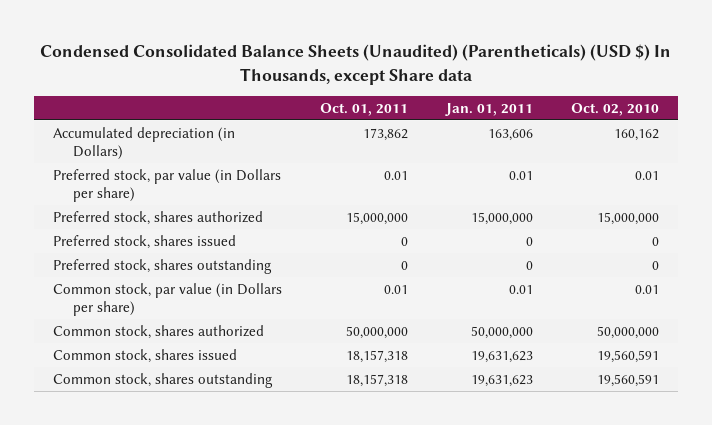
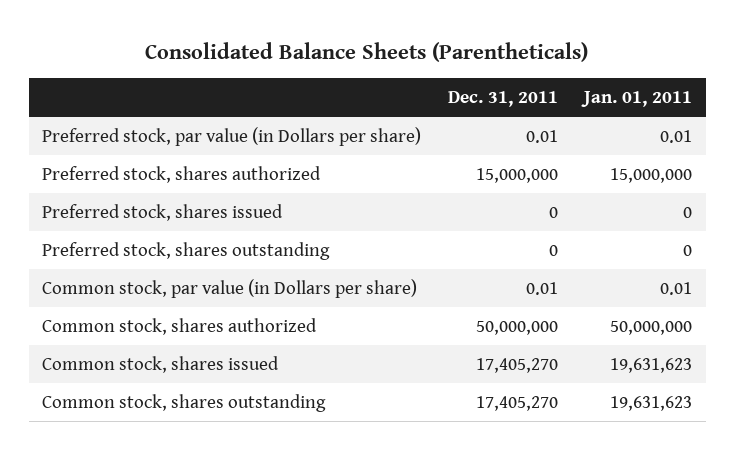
- Condensed Consolidated Balance Sheets (Unaudited) (Parentheticals) (USD $) In Thousands, except Share data
+ Consolidated Balance Sheets (Parentheticals)
- | Oct. 01, 2011 | Jan. 01, 2011 | Oct. 02, 2010
+ | Dec. 31, 2011 | Jan. 01, 2011
- Accumulated depreciation (in Dollars) | 173,862 | 163,606 | 160,162

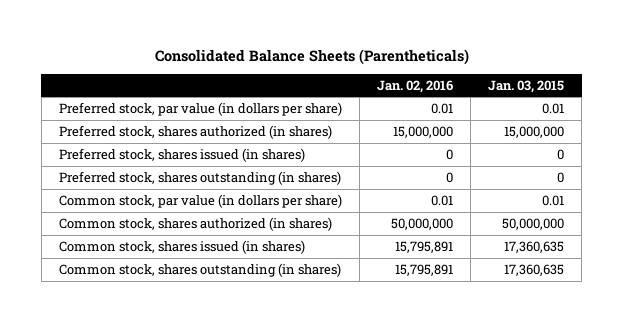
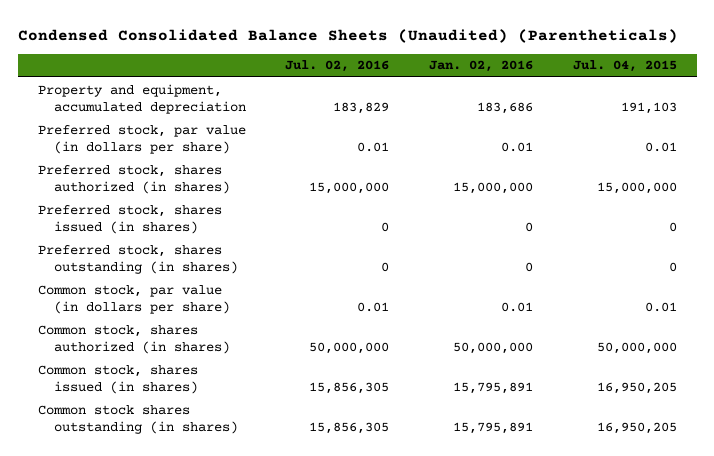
- Consolidated Balance Sheets (Parentheticals)
+ Condensed Consolidated Balance Sheets (Unaudited) (Parentheticals)
- | Jan. 02, 2016 | Jan. 03, 2015
+ | Jul. 02, 2016 | Jan. 02, 2016 | Jul. 04, 2015
+ Property and equipment, accumulated depreciation | 183,829 | 183,686 | 191,103
- Common stock, shares outstanding (in shares) | 15,795,891 | 17,360,635
+ Common stock shares outstanding (in shares) | 15,856,305 | 15,795,891 | 16,950,205

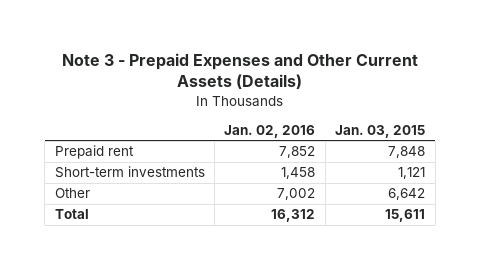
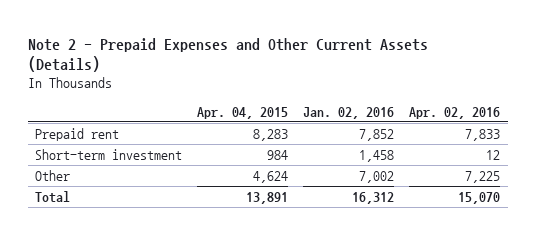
- Note 3 - Prepaid Expenses and Other Current Assets (Details)
+ Note 2 - Prepaid Expenses and Other Current Assets (Details)
- | Jan. 02, 2016 | Jan. 03, 2015
+ | Apr. 04, 2015 | Jan. 02, 2016 | Apr. 02, 2016
- Short-term investments | 1,458 | 1,121
+ Short-term investment | 984 | 1,458 | 12

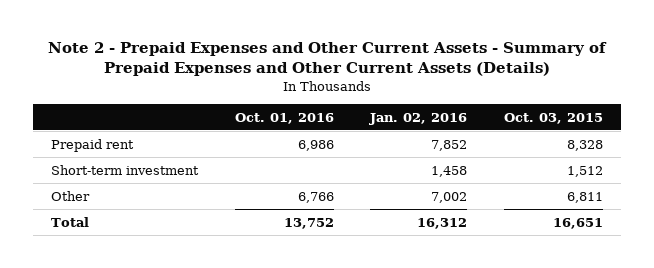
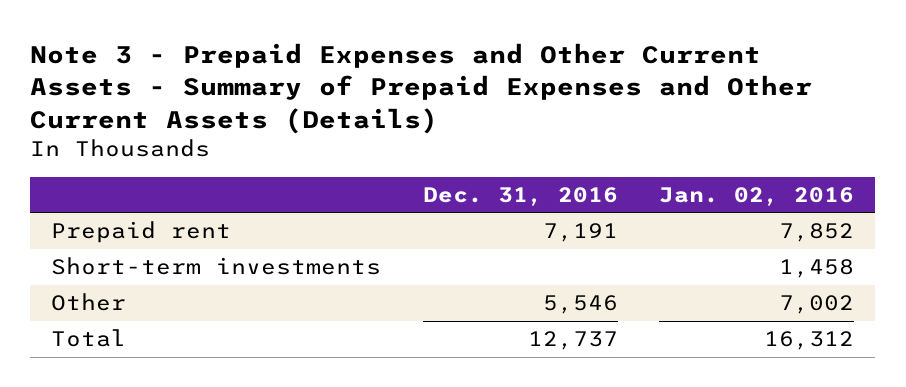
- Note 2 - Prepaid Expenses and Other Current Assets - Summary of Prepaid Expenses and Other Current Assets (Details)
+ Note 3 - Prepaid Expenses and Other Current Assets - Summary of Prepaid Expenses and Other Current Assets (Details)
- | Oct. 01, 2016 | Jan. 02, 2016 | Oct. 03, 2015
+ | Dec. 31, 2016 | Jan. 02, 2016
- Short-term investment | | 1,458 | 1,512
+ Short-term investments | | 1,458

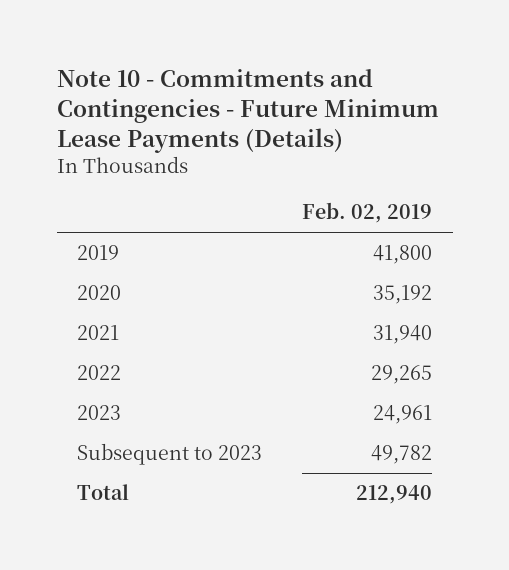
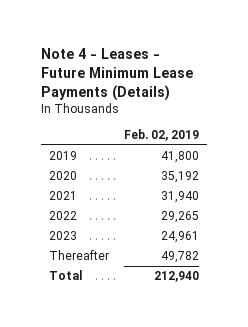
- Note 10 - Commitments and Contingencies - Future Minimum Lease Payments (Details)
+ Note 4 - Leases - Future Minimum Lease Payments (Details)
- Subsequent to 2023 | 49,782
+ Thereafter | 49,782

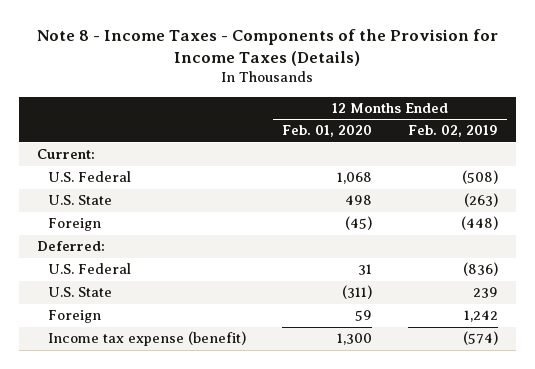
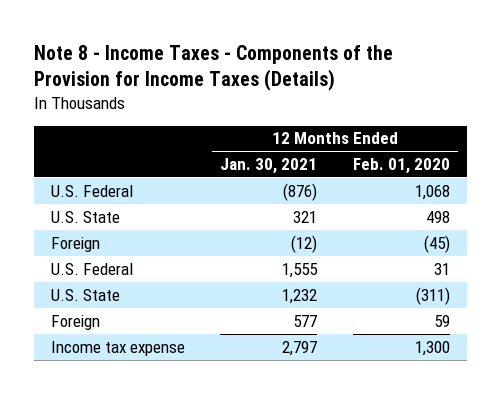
- | 12 Months Ended Feb. 01, 2020 | 12 Months Ended Feb. 02, 2019
+ | 12 Months Ended Jan. 30, 2021 | 12 Months Ended Feb. 01, 2020
- Current:
- Deferred:
- Income tax expense (benefit) | 1,300 | (574)
+ Income tax expense | 2,797 | 1,300

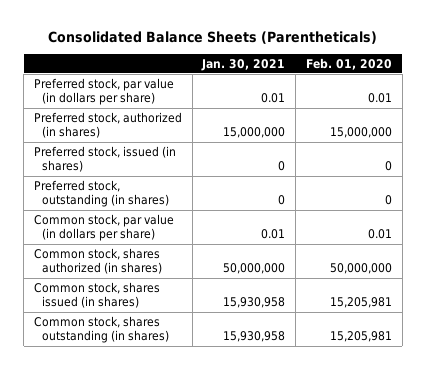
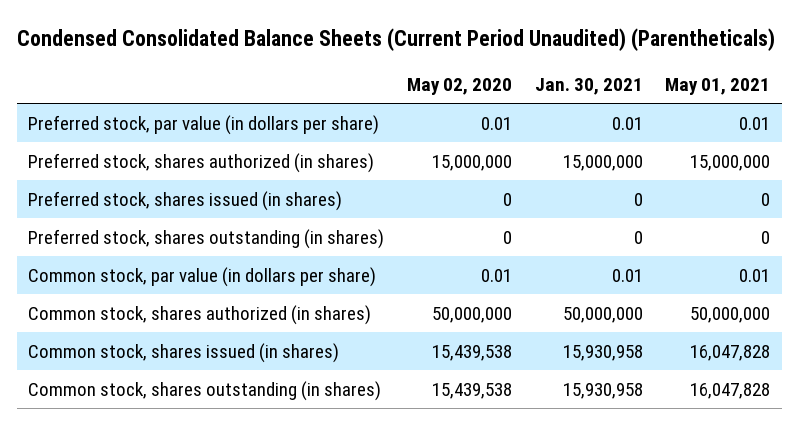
- Consolidated Balance Sheets (Parentheticals)
+ Condensed Consolidated Balance Sheets (Current Period Unaudited) (Parentheticals)
- | Jan. 30, 2021 | Feb. 01, 2020
+ | May 02, 2020 | Jan. 30, 2021 | May 01, 2021
- Preferred stock, authorized (in shares) | 15,000,000 | 15,000,000
- Preferred stock, issued (in shares) | 0 | 0
- Preferred stock, outstanding (in shares) | 0 | 0
+ Preferred stock, shares authorized (in shares) | 15,000,000 | 15,000,000 | 15,000,000
+ Preferred stock, shares issued (in shares) | 0 | 0 | 0
+ Preferred stock, shares outstanding (in shares) | 0 | 0 | 0

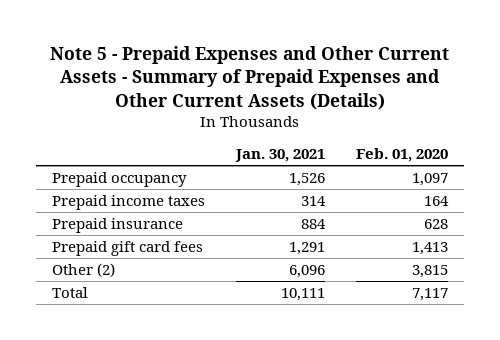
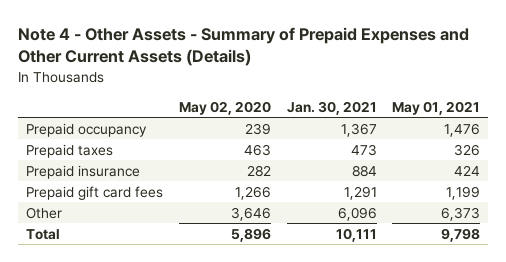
- Note 5 - Prepaid Expenses and Other Current Assets - Summary of Prepaid Expenses and Other Current Assets (Details)
+ Note 4 - Other Assets - Summary of Prepaid Expenses and Other Current Assets (Details)
- | Jan. 30, 2021 | Feb. 01, 2020
+ | May 02, 2020 | Jan. 30, 2021 | May 01, 2021
- Prepaid occupancy | 1,526 | 1,097
- Prepaid income taxes | 314 | 164
+ Prepaid occupancy | 239 | 1,367 | 1,476
+ Prepaid taxes | 463 | 473 | 326
- Other (2) | 6,096 | 3,815
+ Other | 3,646 | 6,096 | 6,373

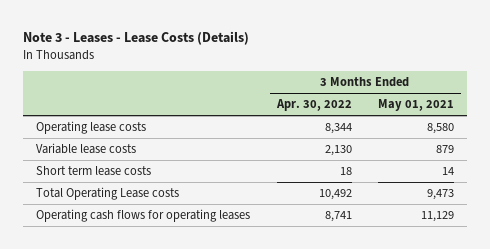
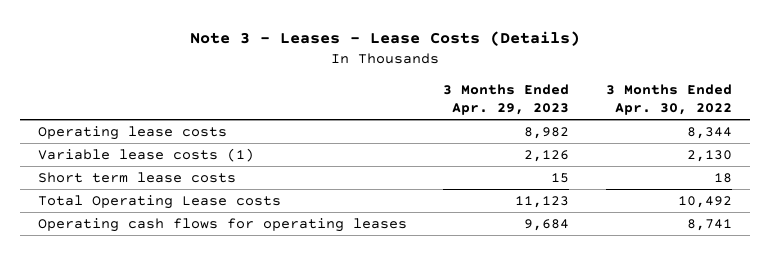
- | 3 Months Ended Apr. 30, 2022 | 3 Months Ended May 01, 2021
+ | 3 Months Ended Apr. 29, 2023 | 3 Months Ended Apr. 30, 2022
- Variable lease costs | 2,130 | 879
+ Variable lease costs (1) | 2,126 | 2,130

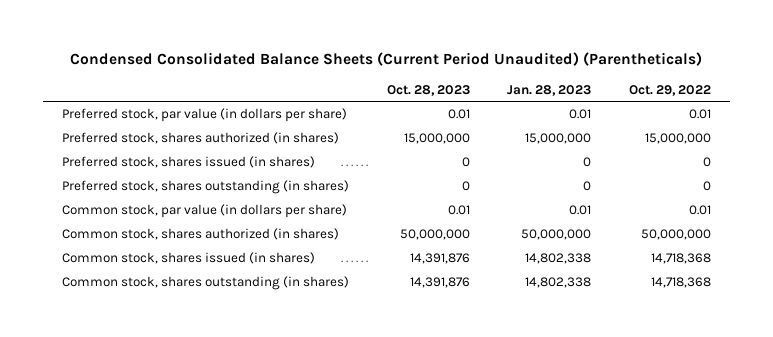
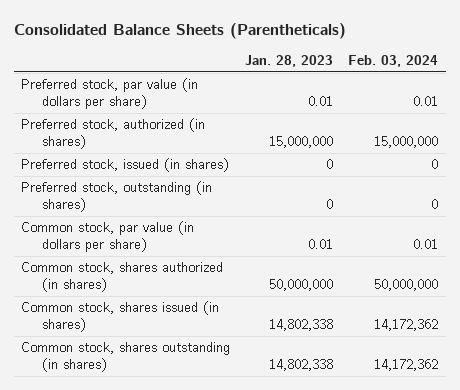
- Condensed Consolidated Balance Sheets (Current Period Unaudited) (Parentheticals)
+ Consolidated Balance Sheets (Parentheticals)
- | Oct. 28, 2023 | Jan. 28, 2023 | Oct. 29, 2022
+ | Jan. 28, 2023 | Feb. 03, 2024
- Preferred stock, shares authorized (in shares) | 15,000,000 | 15,000,000 | 15,000,000
- Preferred stock, shares issued (in shares) | 0 | 0 | 0
- Preferred stock, shares outstanding (in shares) | 0 | 0 | 0
+ Preferred stock, authorized (in shares) | 15,000,000 | 15,000,000
+ Preferred stock, issued (in shares) | 0 | 0
+ Preferred stock, outstanding (in shares) | 0 | 0

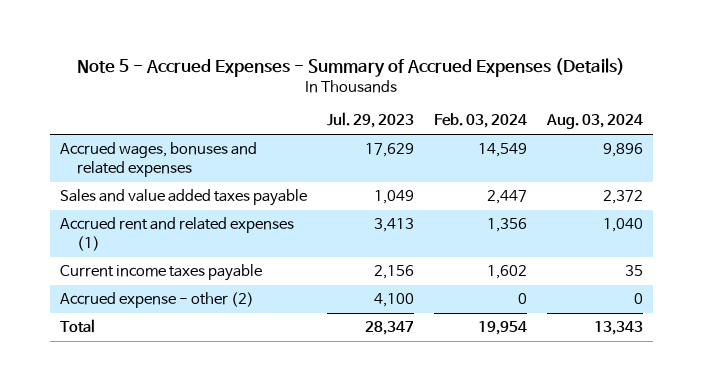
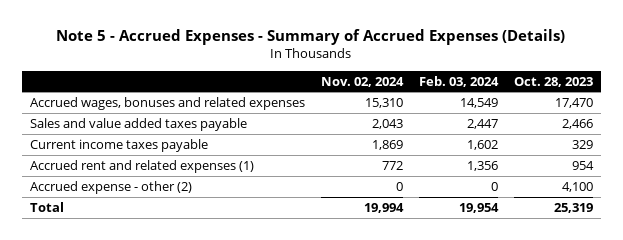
- | Jul. 29, 2023 | Feb. 03, 2024 | Aug. 03, 2024
+ | Nov. 02, 2024 | Feb. 03, 2024 | Oct. 28, 2023
moved down: Accrued rent and related expenses (1) | 772 | 1,356 | 954

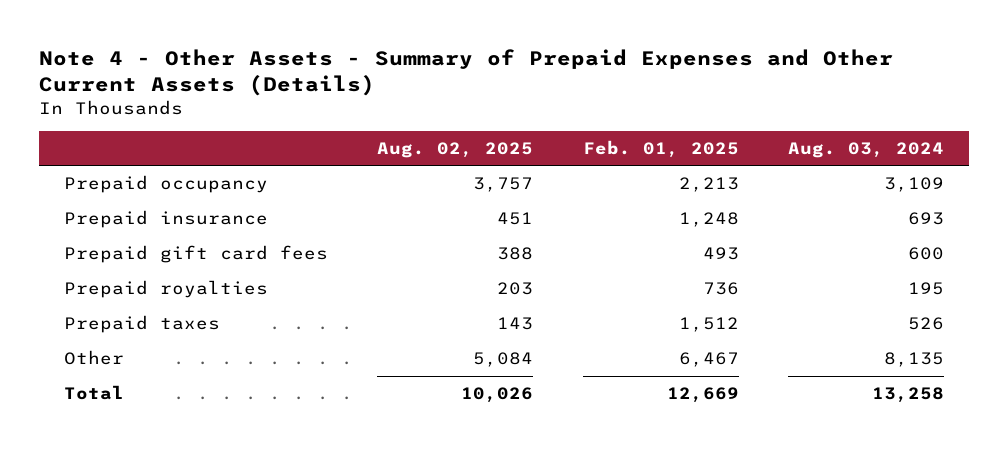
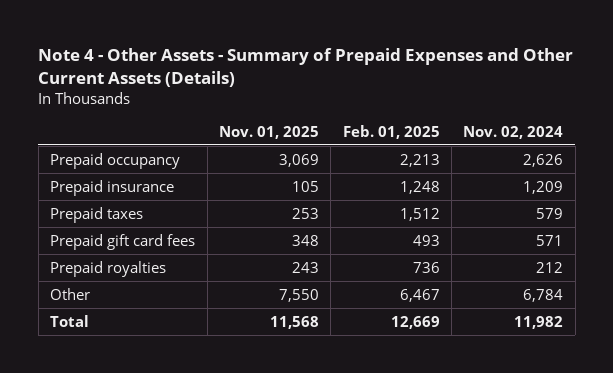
- | Aug. 02, 2025 | Feb. 01, 2025 | Aug. 03, 2024
+ | Nov. 01, 2025 | Feb. 01, 2025 | Nov. 02, 2024
moved up: Prepaid taxes | 253 | 1,512 | 579

